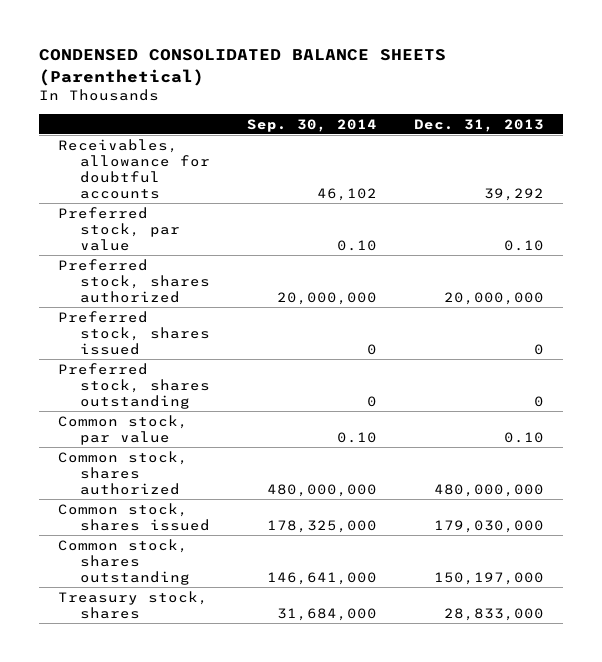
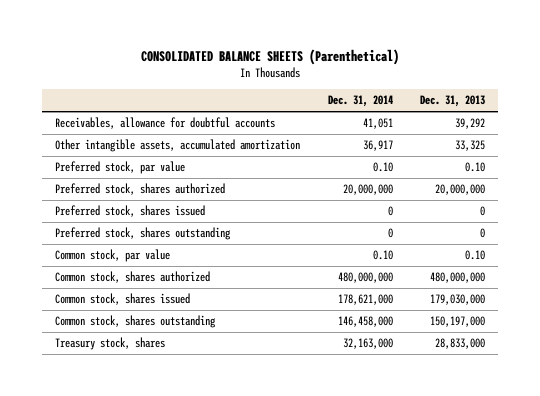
- CONDENSED CONSOLIDATED BALANCE SHEETS (Parenthetical)
+ CONSOLIDATED BALANCE SHEETS (Parenthetical)
- | Sep. 30, 2014 | Dec. 31, 2013
+ | Dec. 31, 2014 | Dec. 31, 2013
+ Other intangible assets, accumulated amortization | 36,917 | 33,325

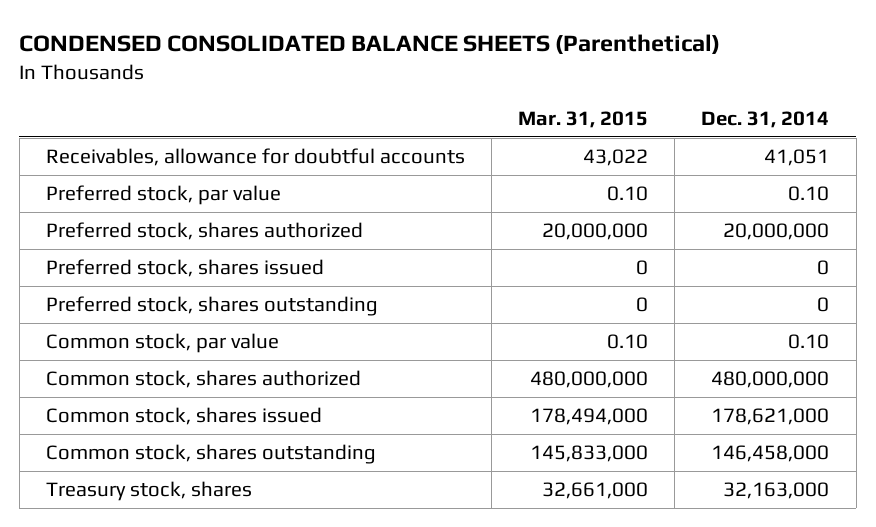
- CONSOLIDATED BALANCE SHEETS (Parenthetical)
+ CONDENSED CONSOLIDATED BALANCE SHEETS (Parenthetical)
- | Dec. 31, 2014 | Dec. 31, 2013
+ | Mar. 31, 2015 | Dec. 31, 2014
- Other intangible assets, accumulated amortization | 36,917 | 33,325

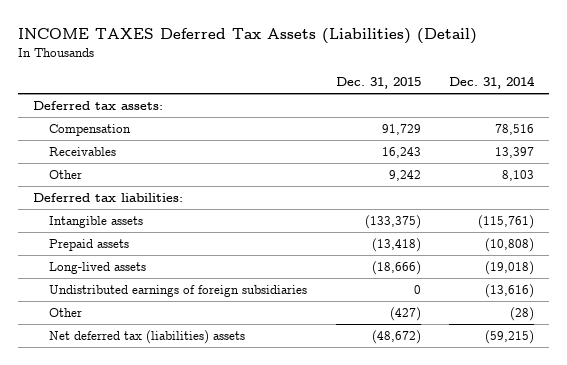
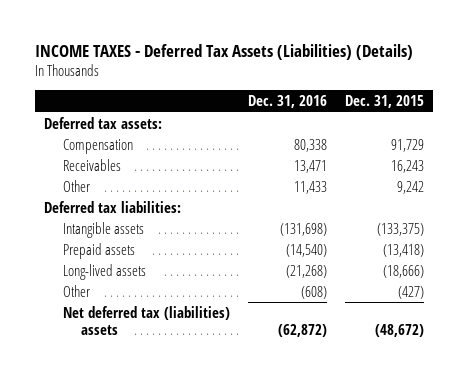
- INCOME TAXES Deferred Tax Assets (Liabilities) (Detail)
+ INCOME TAXES - Deferred Tax Assets (Liabilities) (Details)
- | Dec. 31, 2015 | Dec. 31, 2014
+ | Dec. 31, 2016 | Dec. 31, 2015
- Undistributed earnings of foreign subsidiaries | 0 | (13,616)

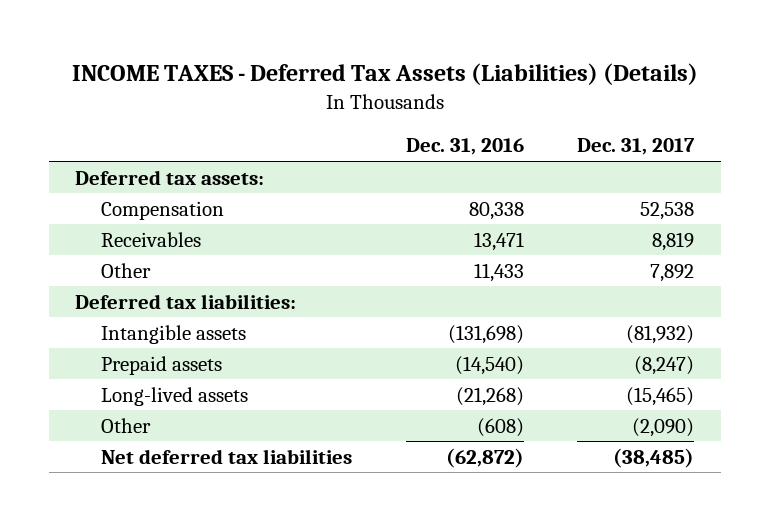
- | Dec. 31, 2016 | Dec. 31, 2015
+ | Dec. 31, 2016 | Dec. 31, 2017
- Net deferred tax (liabilities) assets | (62,872) | (48,672)
+ Net deferred tax liabilities | (62,872) | (38,485)

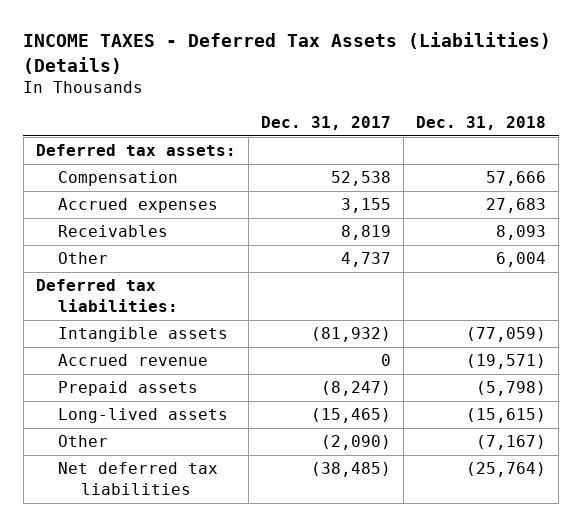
- | Dec. 31, 2016 | Dec. 31, 2017
+ | Dec. 31, 2017 | Dec. 31, 2018
+ Accrued expenses | 3,155 | 27,683
- Other | 11,433 | 7,892
+ Other | 4,737 | 6,004
+ Accrued revenue | 0 | (19,571)

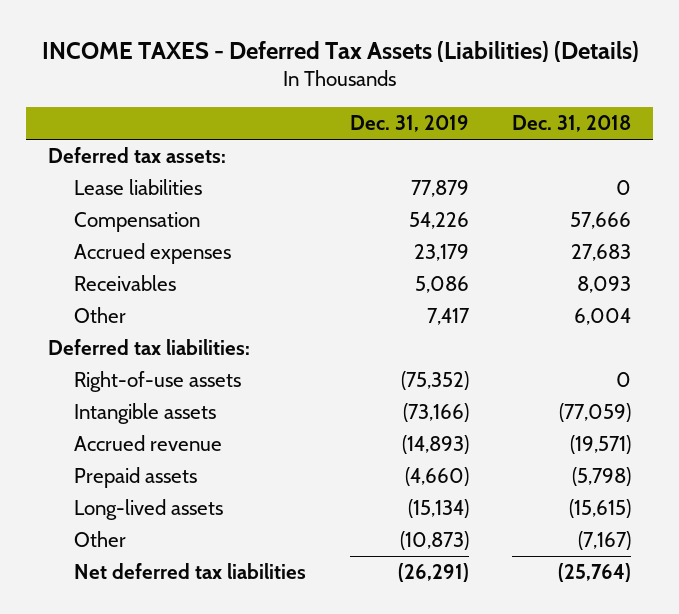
- | Dec. 31, 2017 | Dec. 31, 2018
+ | Dec. 31, 2019 | Dec. 31, 2018
+ Lease liabilities | 77,879 | 0
+ Right-of-use assets | (75,352) | 0

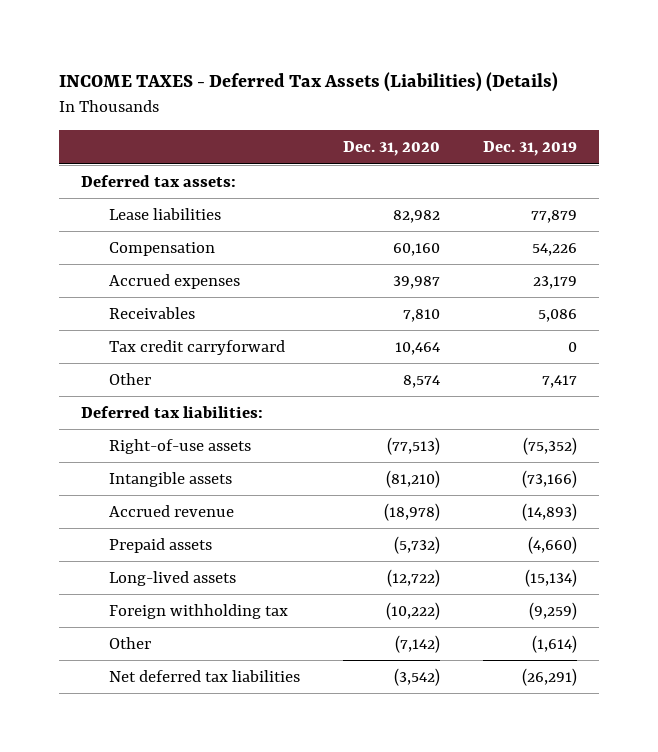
- | Dec. 31, 2019 | Dec. 31, 2018
+ | Dec. 31, 2020 | Dec. 31, 2019
+ Tax credit carryforward | 10,464 | 0
- Other | (10,873) | (7,167)
+ Foreign withholding tax | (10,222) | (9,259)
+ Other | (7,142) | (1,614)

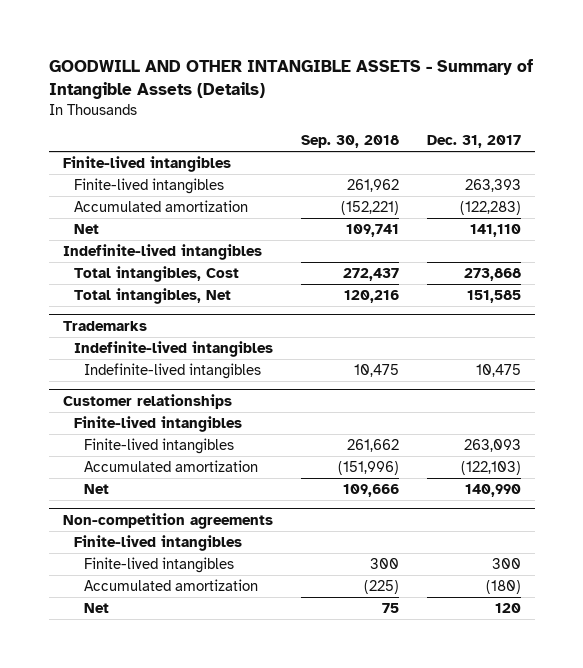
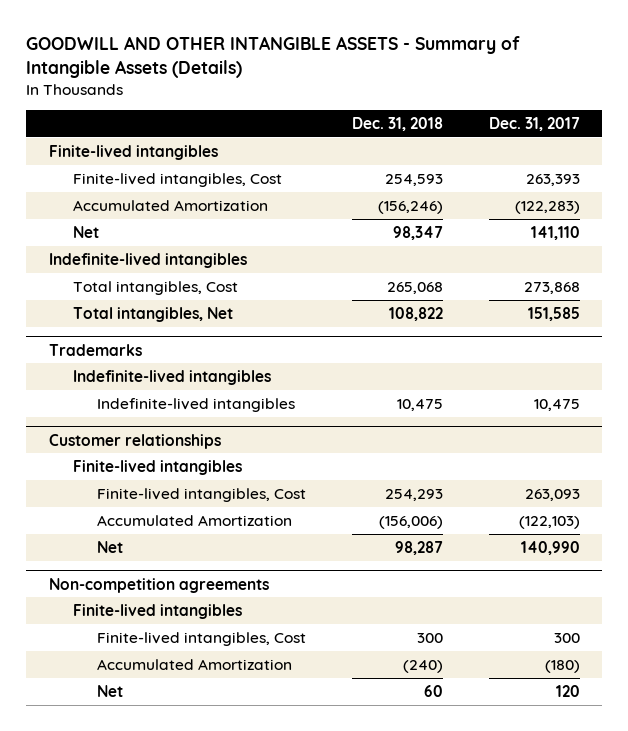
- | Sep. 30, 2018 | Dec. 31, 2017
+ | Dec. 31, 2018 | Dec. 31, 2017
- Finite-lived intangibles | 261,962 | 263,393
- Accumulated amortization | (152,221) | (122,283)
+ Finite-lived intangibles, Cost | 254,593 | 263,393
+ Accumulated Amortization | (156,246) | (122,283)
@ Customer relationships
- Finite-lived intangibles | 261,662 | 263,093
- Accumulated amortization | (151,996) | (122,103)
+ Finite-lived intangibles, Cost | 254,293 | 263,093
+ Accumulated Amortization | (156,006) | (122,103)
@ Non-competition agreements
- Finite-lived intangibles | 300 | 300
- Accumulated amortization | (225) | (180)
+ Finite-lived intangibles, Cost | 300 | 300
+ Accumulated Amortization | (240) | (180)

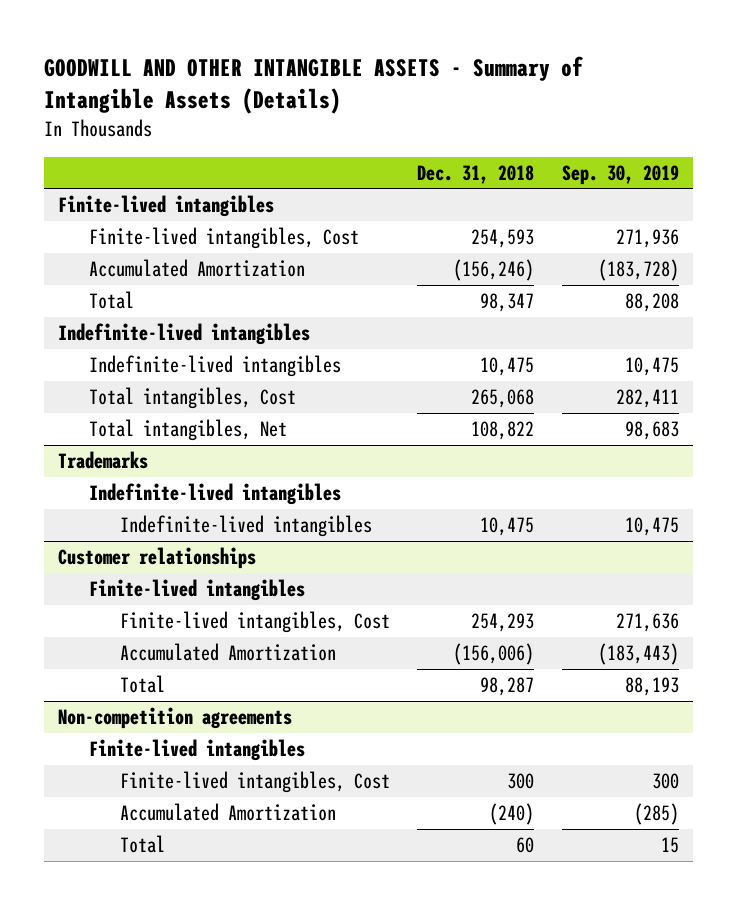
- | Dec. 31, 2018 | Dec. 31, 2017
+ | Dec. 31, 2018 | Sep. 30, 2019
- Net | 98,347 | 141,110
+ Total | 98,347 | 88,208
+ Indefinite-lived intangibles | 10,475 | 10,475
@ Customer relationships
- Net | 98,287 | 140,990
+ Total | 98,287 | 88,193
@ Non-competition agreements
- Net | 60 | 120
+ Total | 60 | 15

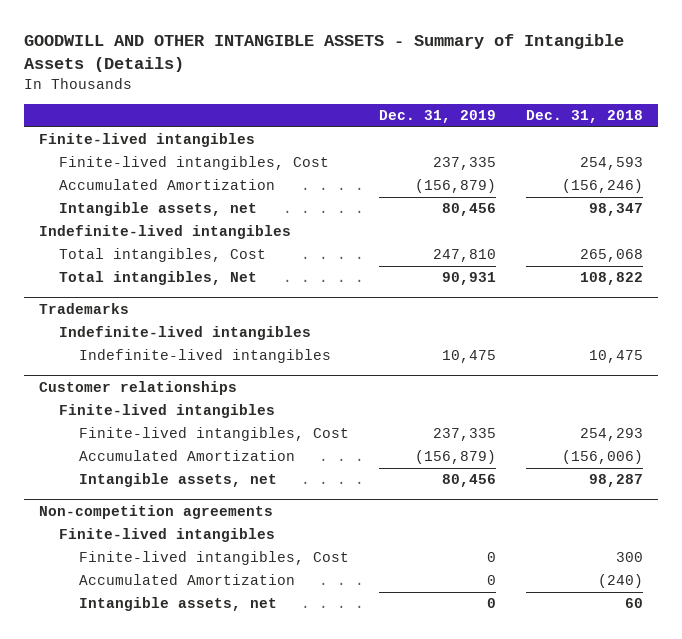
- | Dec. 31, 2018 | Sep. 30, 2019
+ | Dec. 31, 2019 | Dec. 31, 2018
- Total | 98,347 | 88,208
+ Intangible assets, net | 80,456 | 98,347
- Indefinite-lived intangibles | 10,475 | 10,475
@ Customer relationships
- Total | 98,287 | 88,193
+ Intangible assets, net | 80,456 | 98,287
@ Non-competition agreements
- Total | 60 | 15
+ Intangible assets, net | 0 | 60

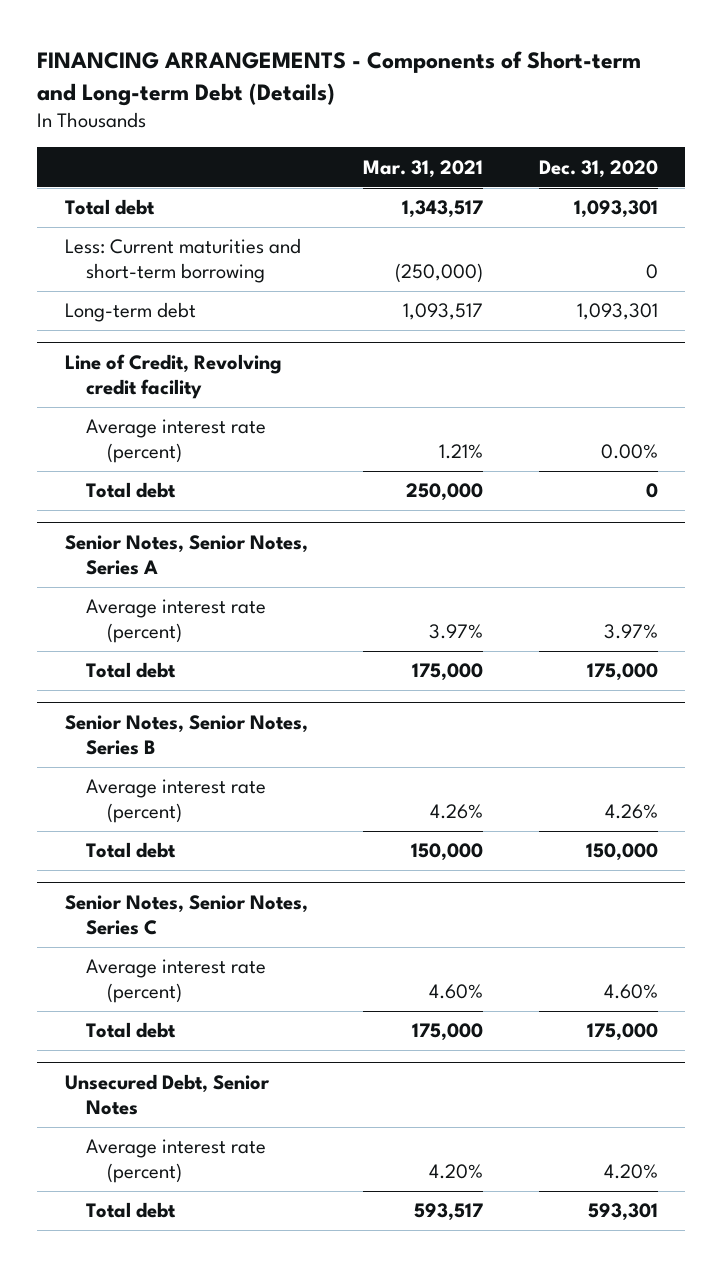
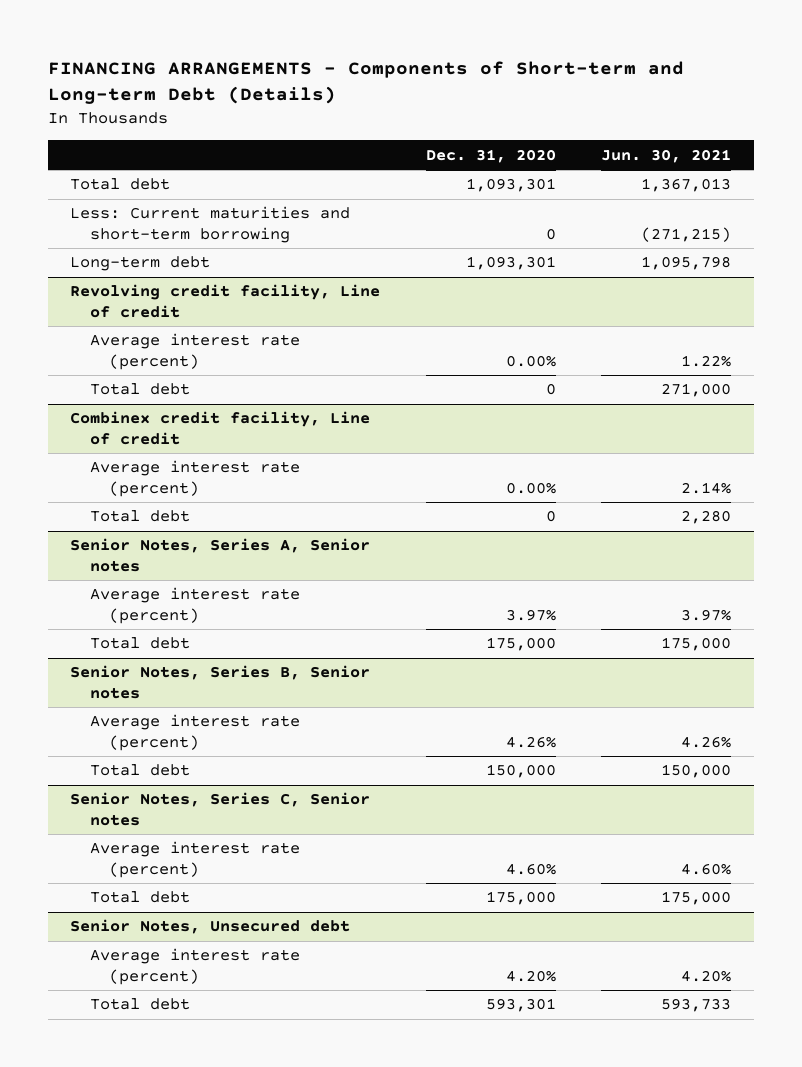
- | Mar. 31, 2021 | Dec. 31, 2020
+ | Dec. 31, 2020 | Jun. 30, 2021
- Line of Credit, Revolving credit facility
+ Revolving credit facility, Line of credit
- Senior Notes, Senior Notes, Series A
+ Combinex credit facility, Line of credit
+ Average interest rate (percent) | 0.00% | 2.14%
+ Total debt | 0 | 2,280
+ Senior Notes, Series A, Senior notes
- Senior Notes, Senior Notes, Series B
+ Senior Notes, Series B, Senior notes
- Senior Notes, Senior Notes, Series C
+ Senior Notes, Series C, Senior notes
- Unsecured Debt, Senior Notes
+ Senior Notes, Unsecured debt

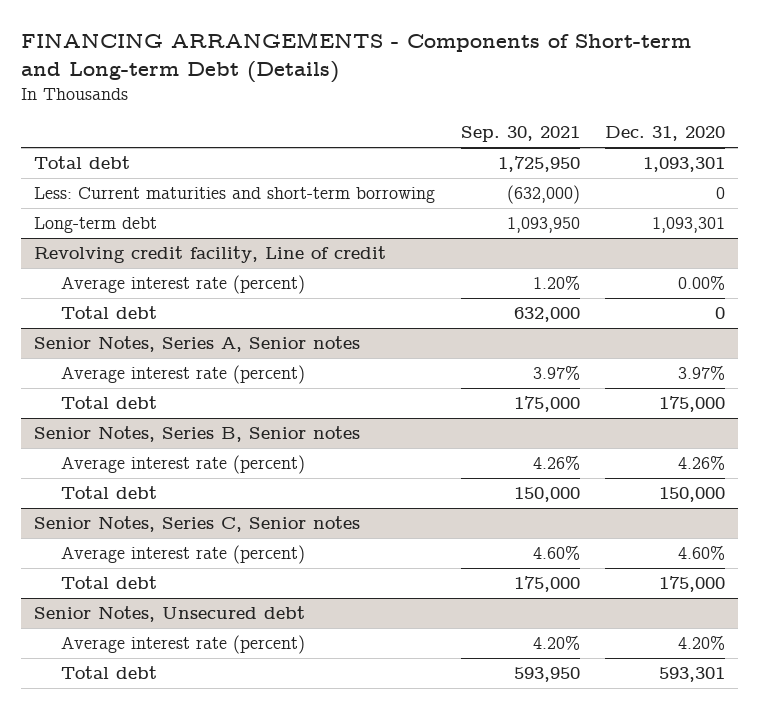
- | Dec. 31, 2020 | Jun. 30, 2021
+ | Sep. 30, 2021 | Dec. 31, 2020
- Combinex credit facility, Line of credit
- Average interest rate (percent) | 0.00% | 2.14%
- Total debt | 0 | 2,280

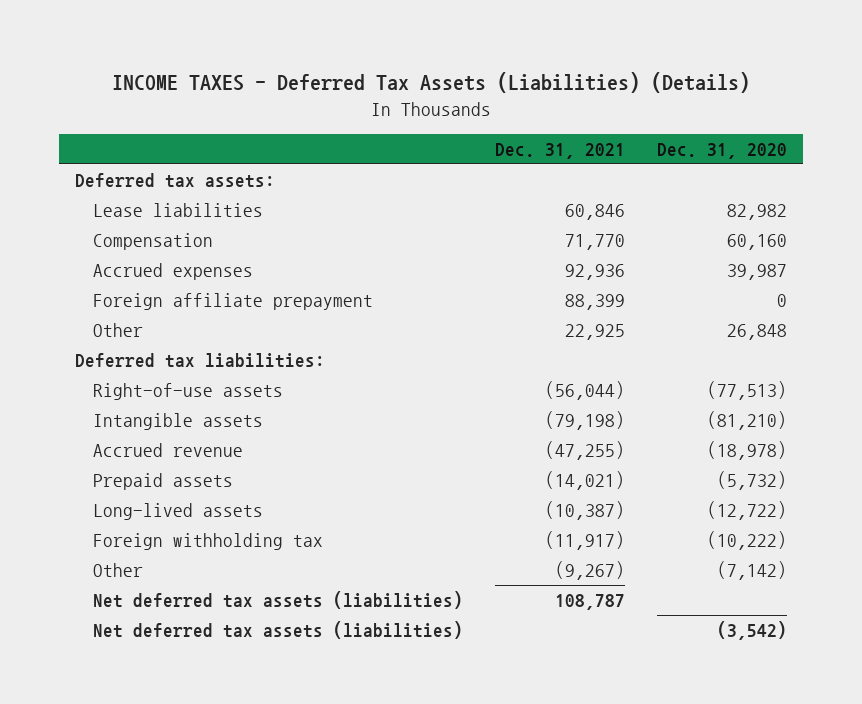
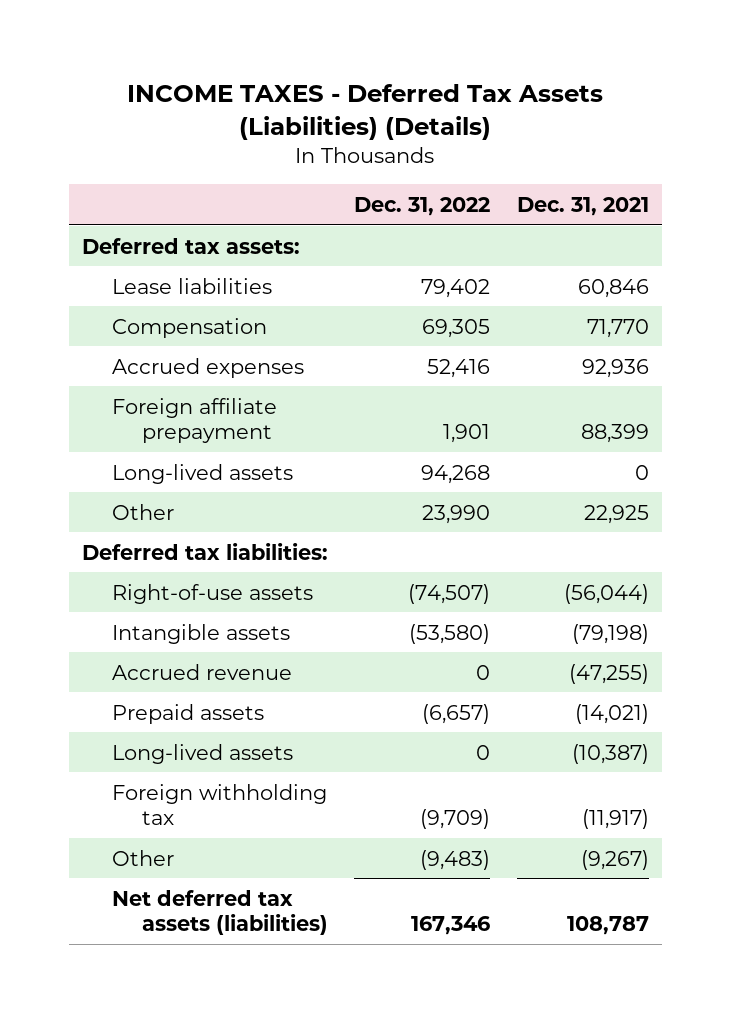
- | Dec. 31, 2021 | Dec. 31, 2020
+ | Dec. 31, 2022 | Dec. 31, 2021
+ Long-lived assets | 94,268 | 0
- Net deferred tax assets (liabilities) | | (3,542)

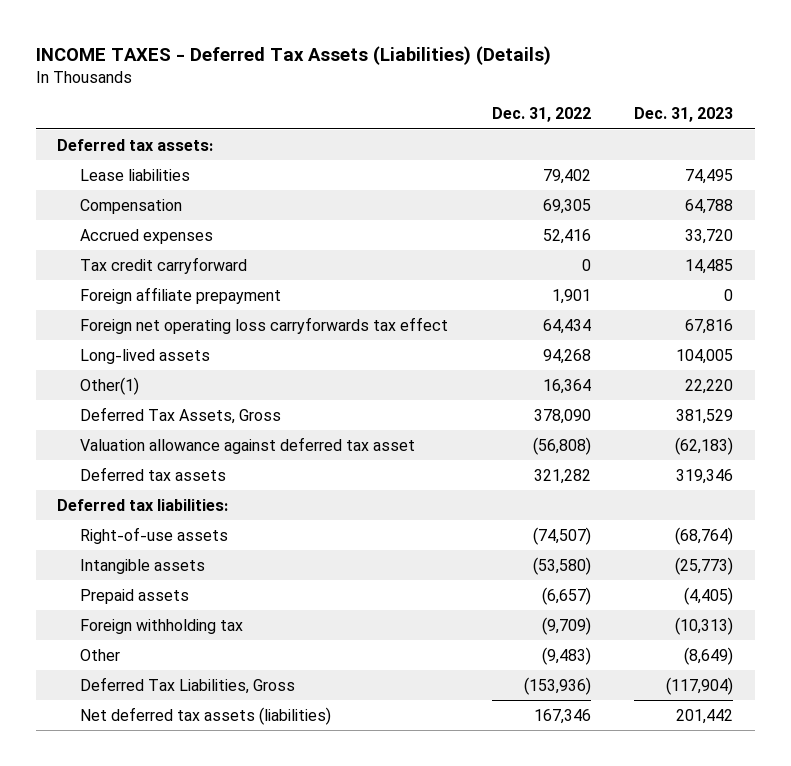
- | Dec. 31, 2022 | Dec. 31, 2021
+ | Dec. 31, 2022 | Dec. 31, 2023
+ Tax credit carryforward | 0 | 14,485
+ Foreign net operating loss carryforwards tax effect | 64,434 | 67,816
- Other | 23,990 | 22,925
+ Other(1) | 16,364 | 22,220
+ Deferred Tax Assets, Gross | 378,090 | 381,529
+ Valuation allowance against deferred tax asset | (56,808) | (62,183)
+ Deferred tax assets | 321,282 | 319,346
- Accrued revenue | 0 | (47,255)
- Long-lived assets | 0 | (10,387)
+ Deferred Tax Liabilities, Gross | (153,936) | (117,904)

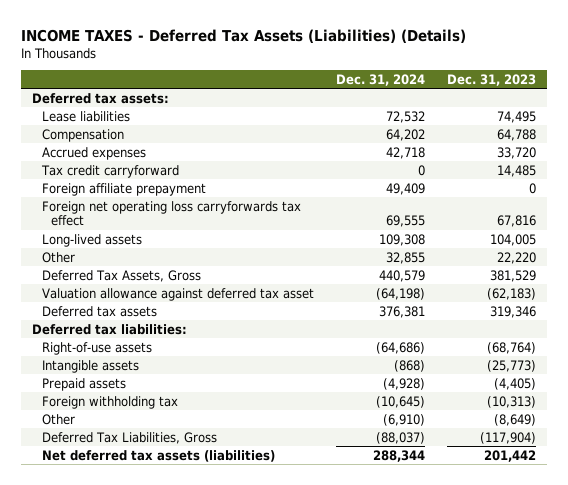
- | Dec. 31, 2022 | Dec. 31, 2023
+ | Dec. 31, 2024 | Dec. 31, 2023
- Other(1) | 16,364 | 22,220
+ Other | 32,855 | 22,220

